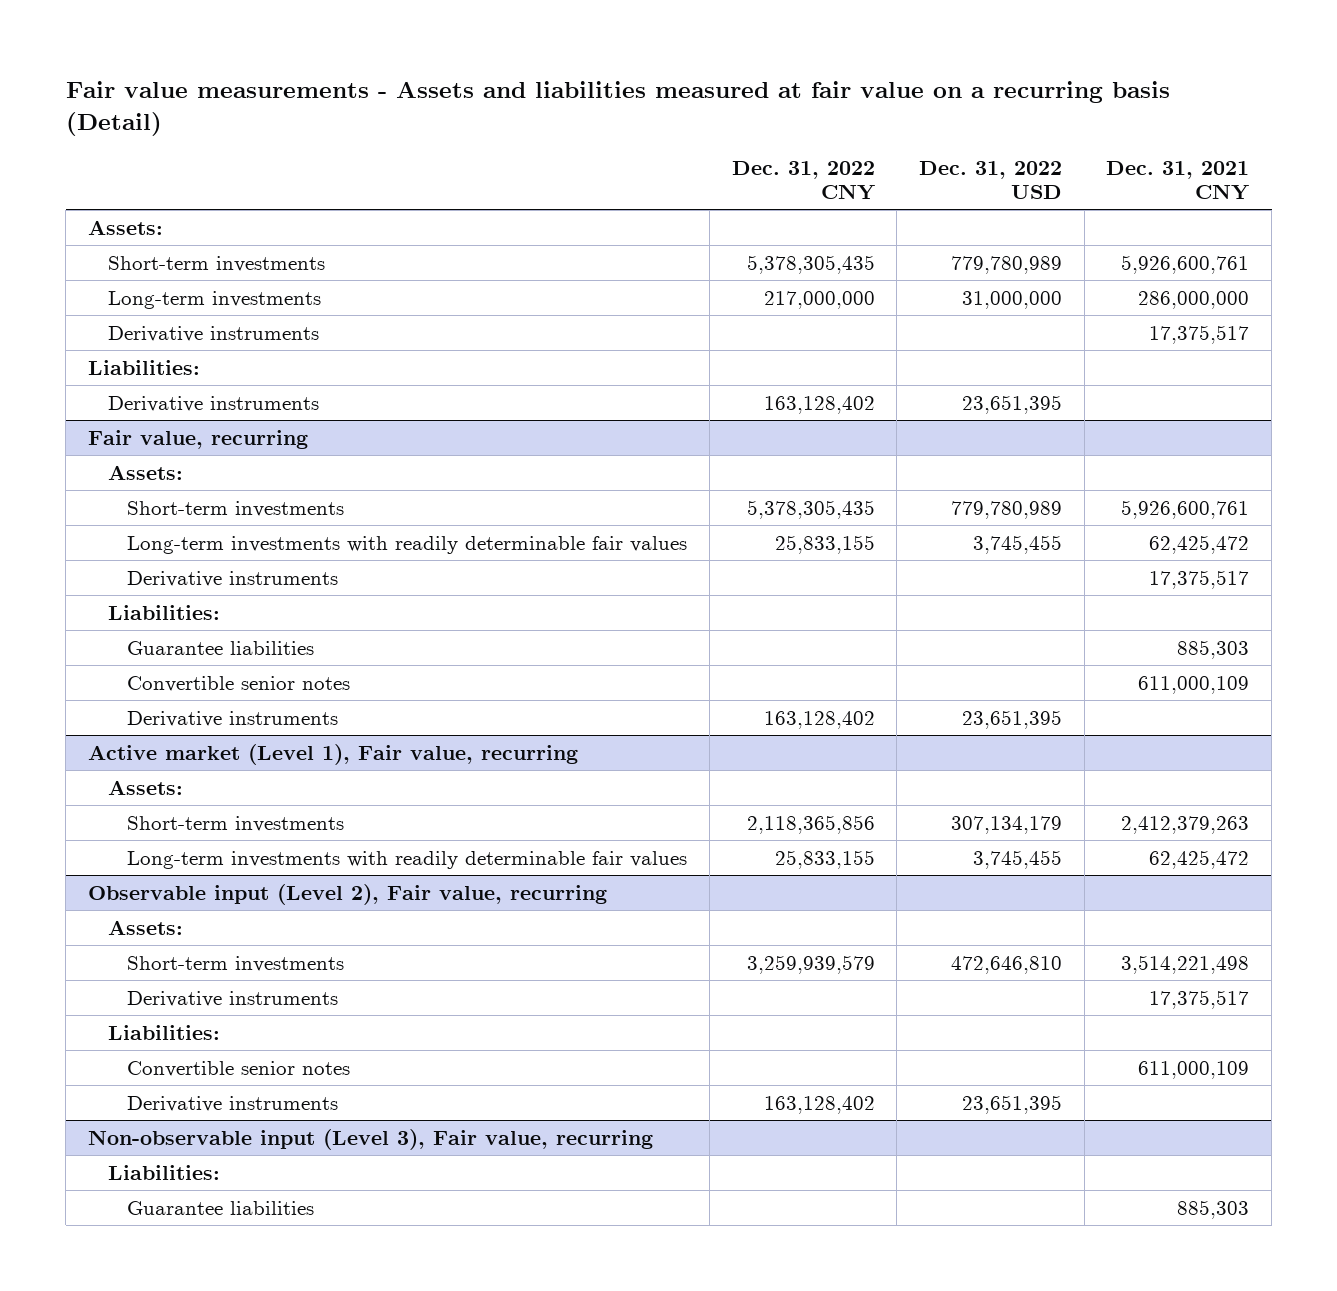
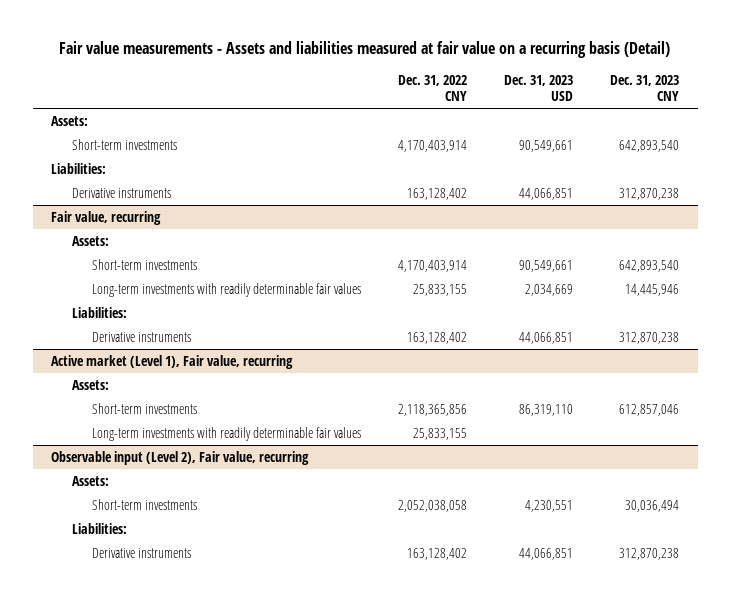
- | Dec. 31, 2022 CNY | Dec. 31, 2022 USD | Dec. 31, 2021 CNY
+ | Dec. 31, 2022 CNY | Dec. 31, 2023 USD | Dec. 31, 2023 CNY
- Short-term investments | 5,378,305,435 | 779,780,989 | 5,926,600,761
- Long-term investments | 217,000,000 | 31,000,000 | 286,000,000
- Derivative instruments | | | 17,375,517
+ Short-term investments | 4,170,403,914 | 90,549,661 | 642,893,540
@ Fair value, recurring
- Short-term investments | 5,378,305,435 | 779,780,989 | 5,926,600,761
+ Short-term investments | 4,170,403,914 | 90,549,661 | 642,893,540
- Derivative instruments | | | 17,375,517
- Guarantee liabilities | | | 885,303
- Convertible senior notes | | | 611,000,109
@ Observable input (Level 2), Fair value, recurring
- Short-term investments | 3,259,939,579 | 472,646,810 | 3,514,221,498
- Derivative instruments | | | 17,375,517
+ Short-term investments | 2,052,038,058 | 4,230,551 | 30,036,494
- Convertible senior notes | | | 611,000,109
- Non-observable input (Level 3), Fair value, recurring
- Liabilities:
- Guarantee liabilities | | | 885,303

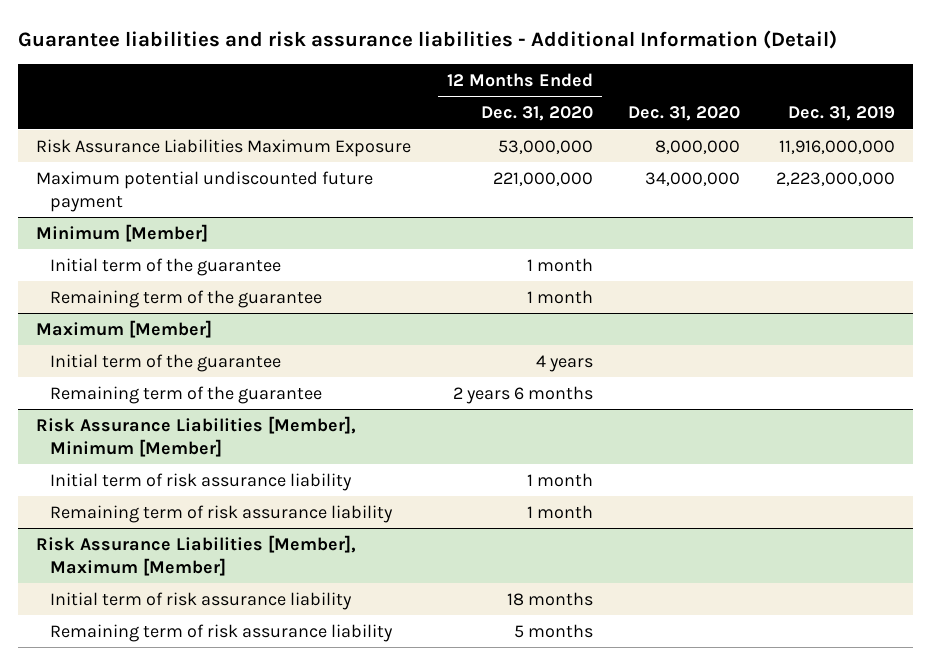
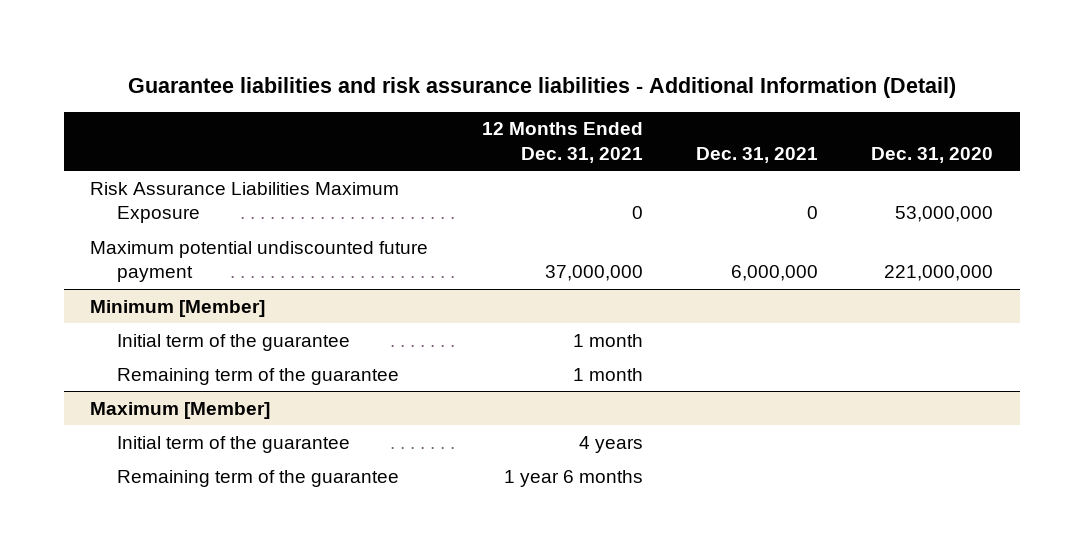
- | 12 Months Ended Dec. 31, 2020 | Dec. 31, 2020 | Dec. 31, 2019
+ | 12 Months Ended Dec. 31, 2021 | Dec. 31, 2021 | Dec. 31, 2020
- Risk Assurance Liabilities Maximum Exposure | 53,000,000 | 8,000,000 | 11,916,000,000
- Maximum potential undiscounted future payment | 221,000,000 | 34,000,000 | 2,223,000,000
+ Risk Assurance Liabilities Maximum Exposure | 0 | 0 | 53,000,000
+ Maximum potential undiscounted future payment | 37,000,000 | 6,000,000 | 221,000,000
- Risk Assurance Liabilities [Member], Minimum [Member]
- Initial term of risk assurance liability | 1 month | |
- Remaining term of risk assurance liability | 1 month | |
- Risk Assurance Liabilities [Member], Maximum [Member]
- Initial term of risk assurance liability | 18 months | |
- Remaining term of risk assurance liability | 5 months | |

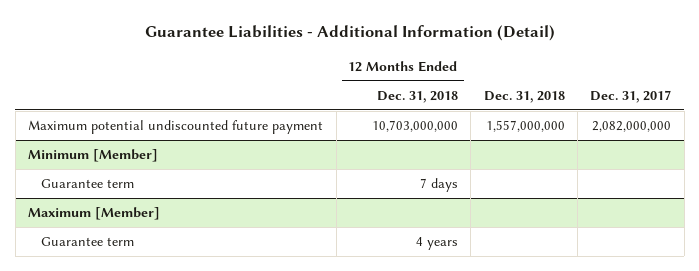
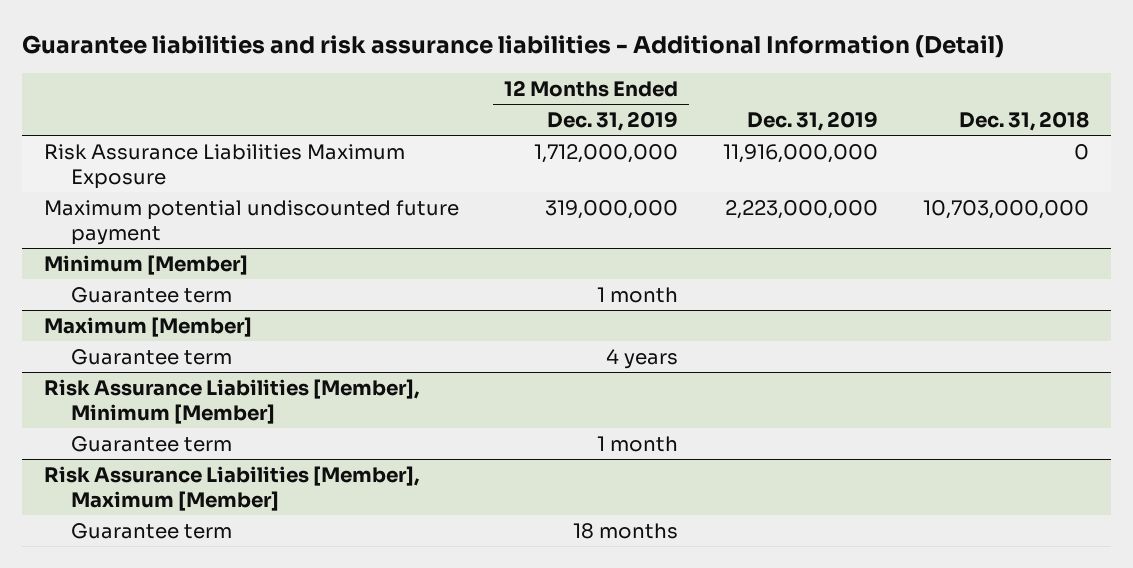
- Guarantee Liabilities - Additional Information (Detail)
+ Guarantee liabilities and risk assurance liabilities - Additional Information (Detail)
- | 12 Months Ended Dec. 31, 2018 | Dec. 31, 2018 | Dec. 31, 2017
+ | 12 Months Ended Dec. 31, 2019 | Dec. 31, 2019 | Dec. 31, 2018
- Maximum potential undiscounted future payment | 10,703,000,000 | 1,557,000,000 | 2,082,000,000
+ Risk Assurance Liabilities Maximum Exposure | 1,712,000,000 | 11,916,000,000 | 0
+ Maximum potential undiscounted future payment | 319,000,000 | 2,223,000,000 | 10,703,000,000
+ Risk Assurance Liabilities [Member], Minimum [Member]
+ Guarantee term | 1 month | |
+ Risk Assurance Liabilities [Member], Maximum [Member]
+ Guarantee term | 18 months | |

